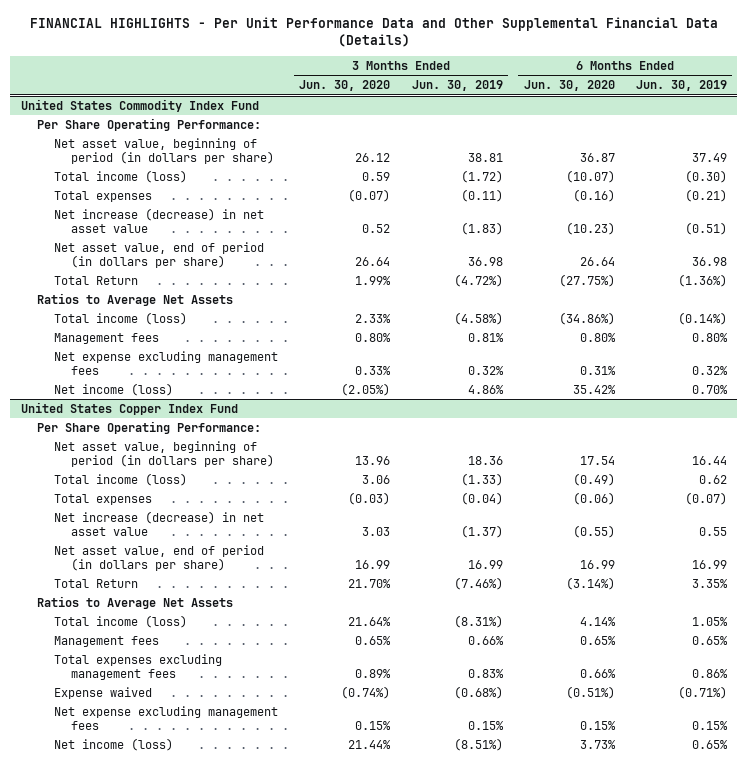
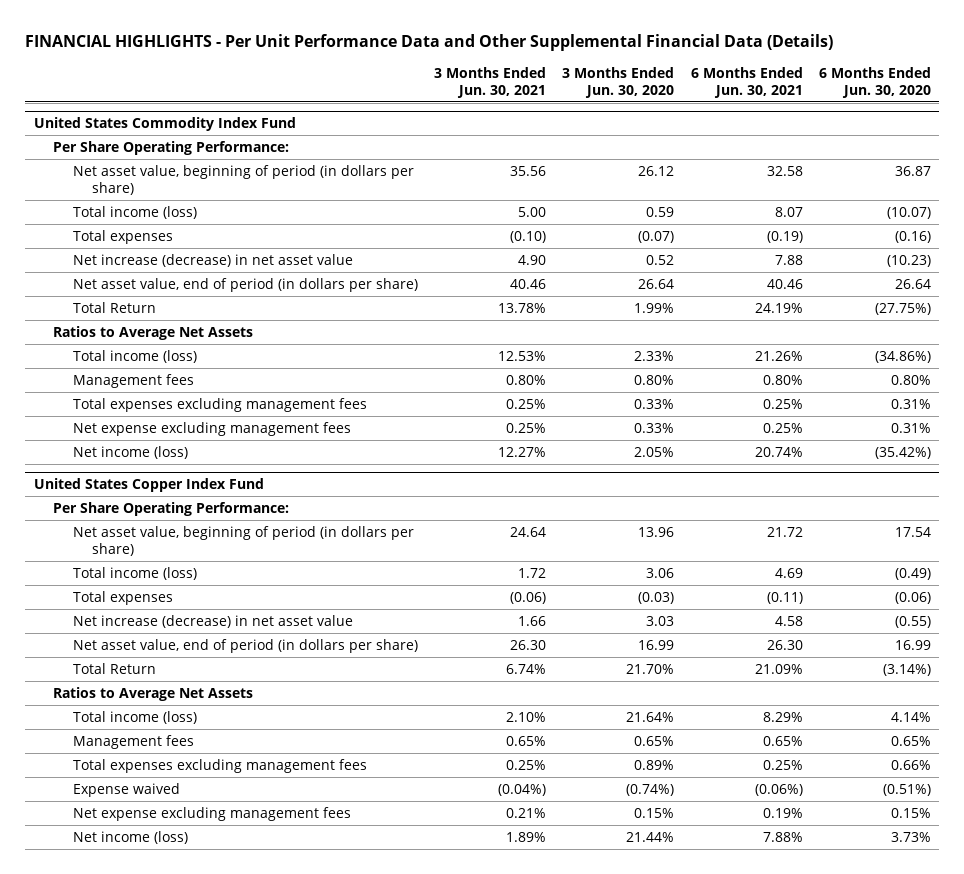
- | 3 Months Ended Jun. 30, 2020 | 3 Months Ended Jun. 30, 2019 | 6 Months Ended Jun. 30, 2020 | 6 Months Ended Jun. 30, 2019
+ | 3 Months Ended Jun. 30, 2021 | 3 Months Ended Jun. 30, 2020 | 6 Months Ended Jun. 30, 2021 | 6 Months Ended Jun. 30, 2020
@ United States Commodity Index Fund
+ Total expenses excluding management fees | 0.25% | 0.33% | 0.25% | 0.31%
- Net income (loss) | (2.05%) | 4.86% | 35.42% | 0.70%
+ Net income (loss) | 12.27% | 2.05% | 20.74% | (35.42%)

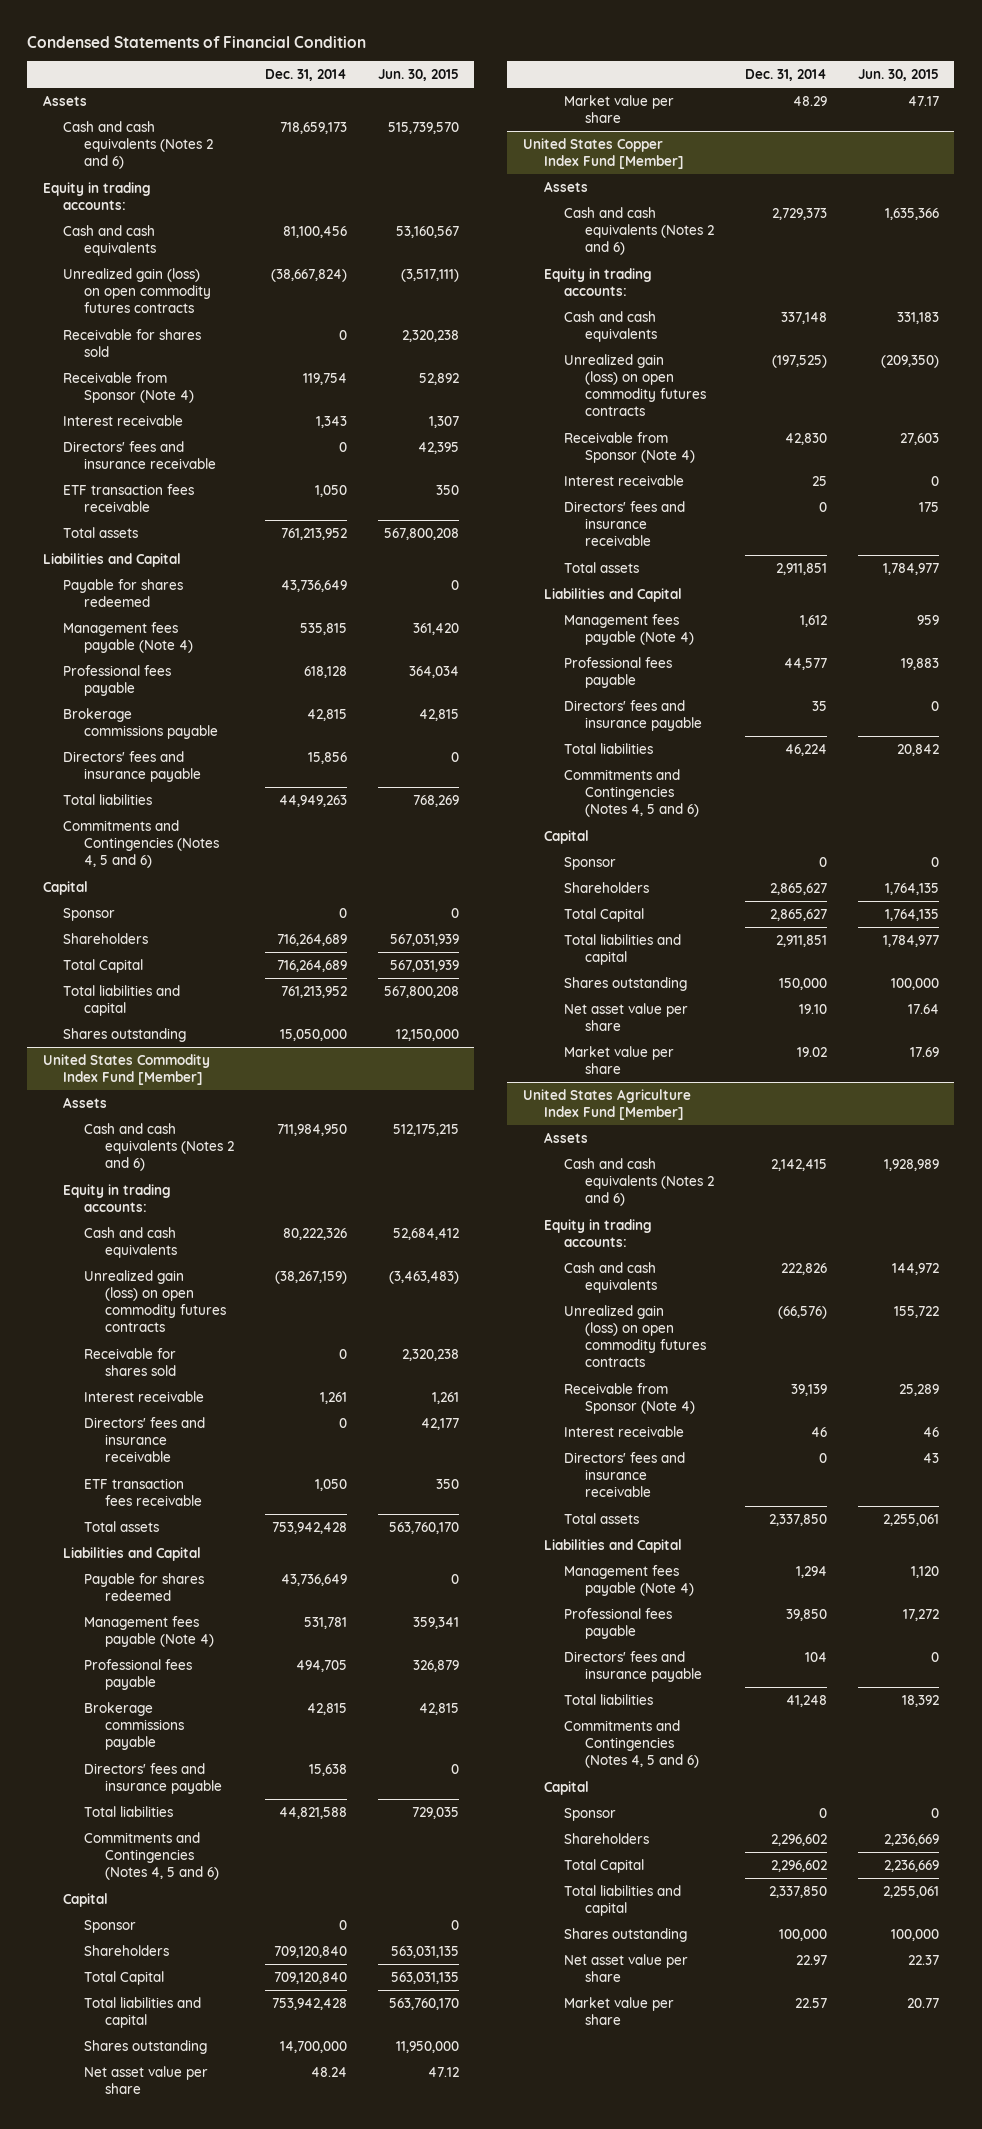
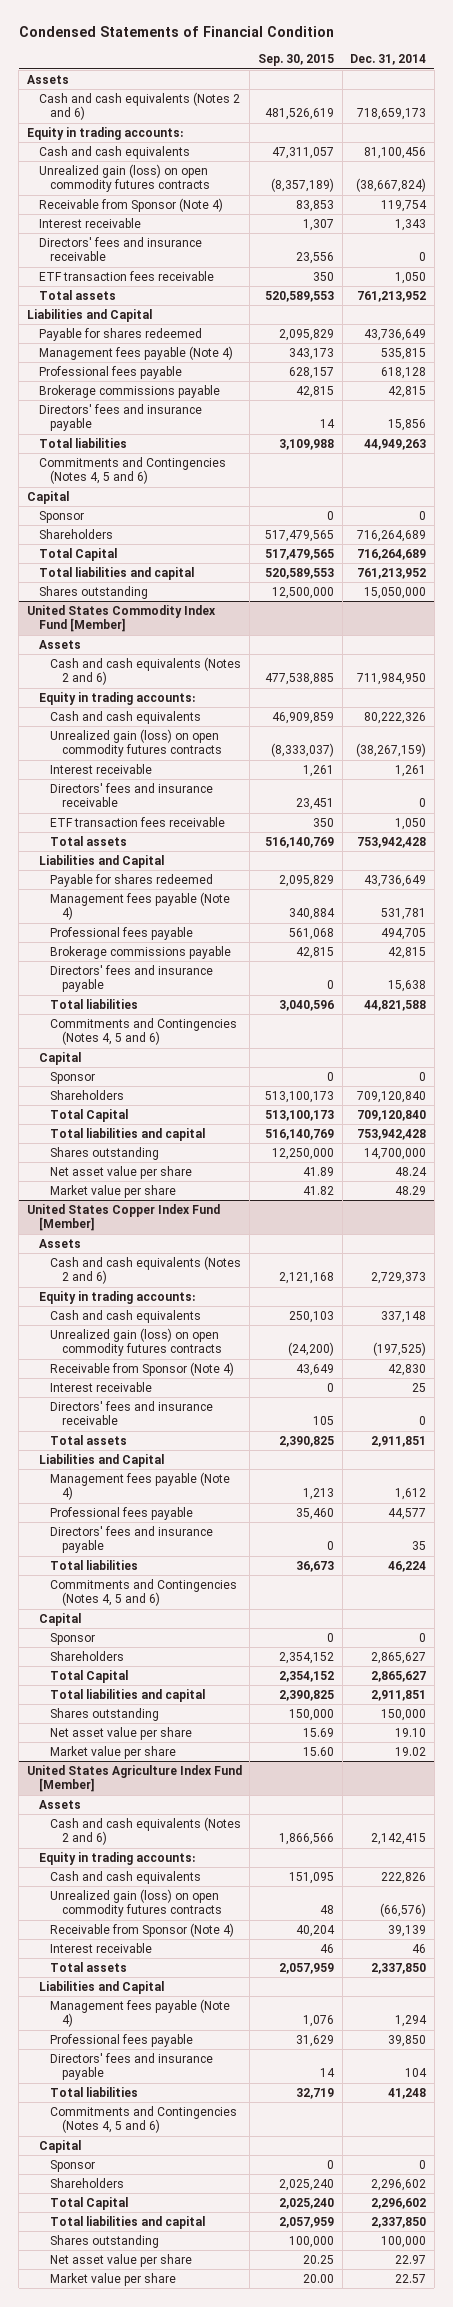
- | Dec. 31, 2014 | Jun. 30, 2015
+ | Sep. 30, 2015 | Dec. 31, 2014
- Receivable for shares sold | 0 | 2,320,238
@ United States Commodity Index Fund [Member]
- Receivable for shares sold | 0 | 2,320,238
@ United States Agriculture Index Fund [Member]
- Directors' fees and insurance receivable | 0 | 43

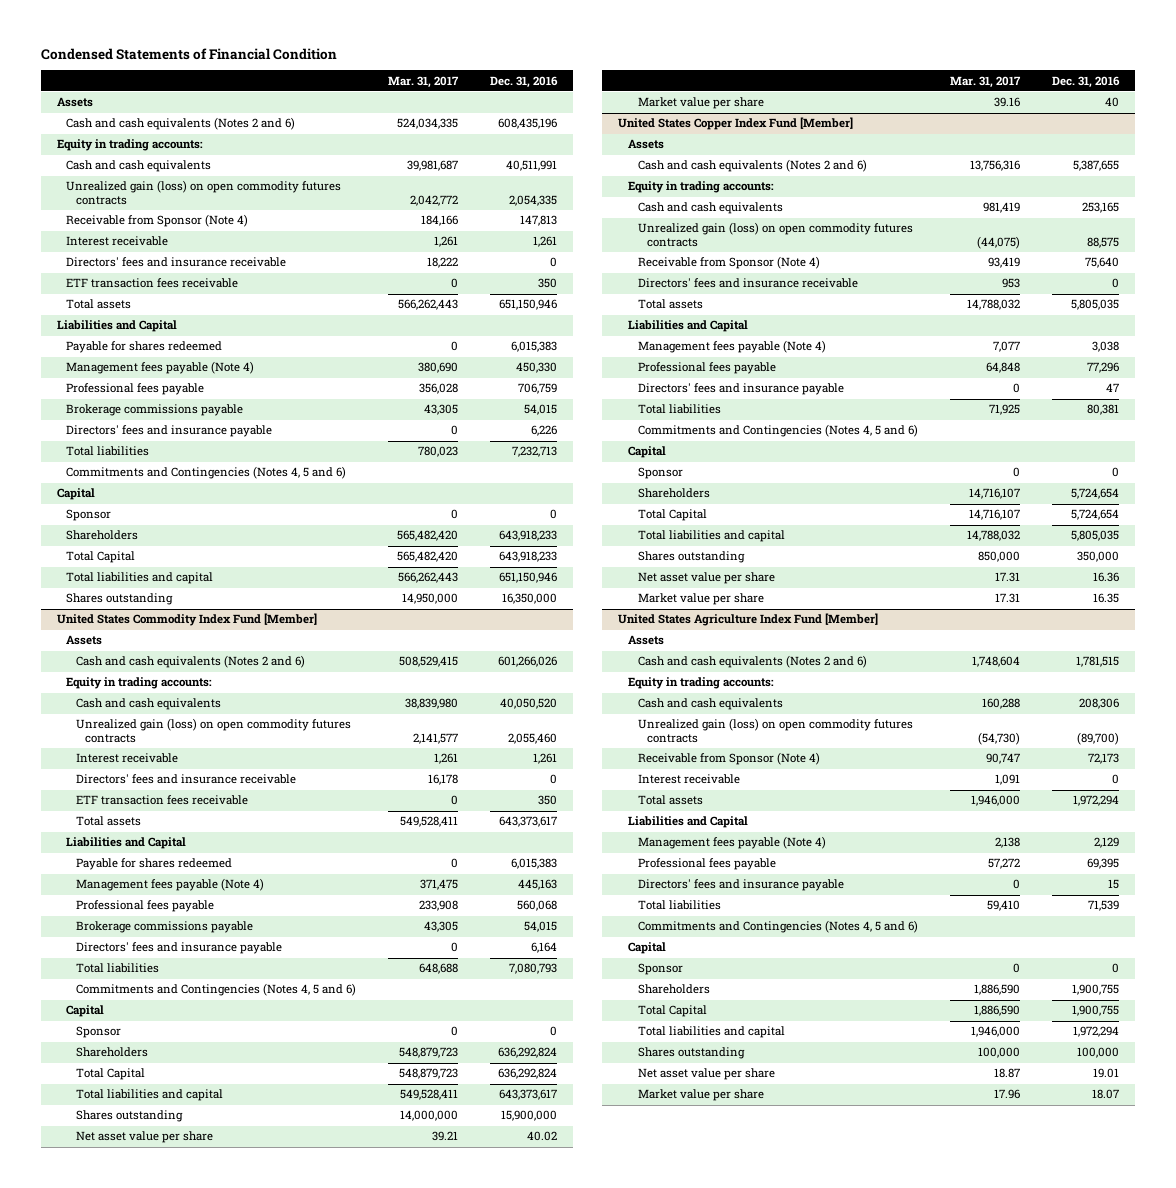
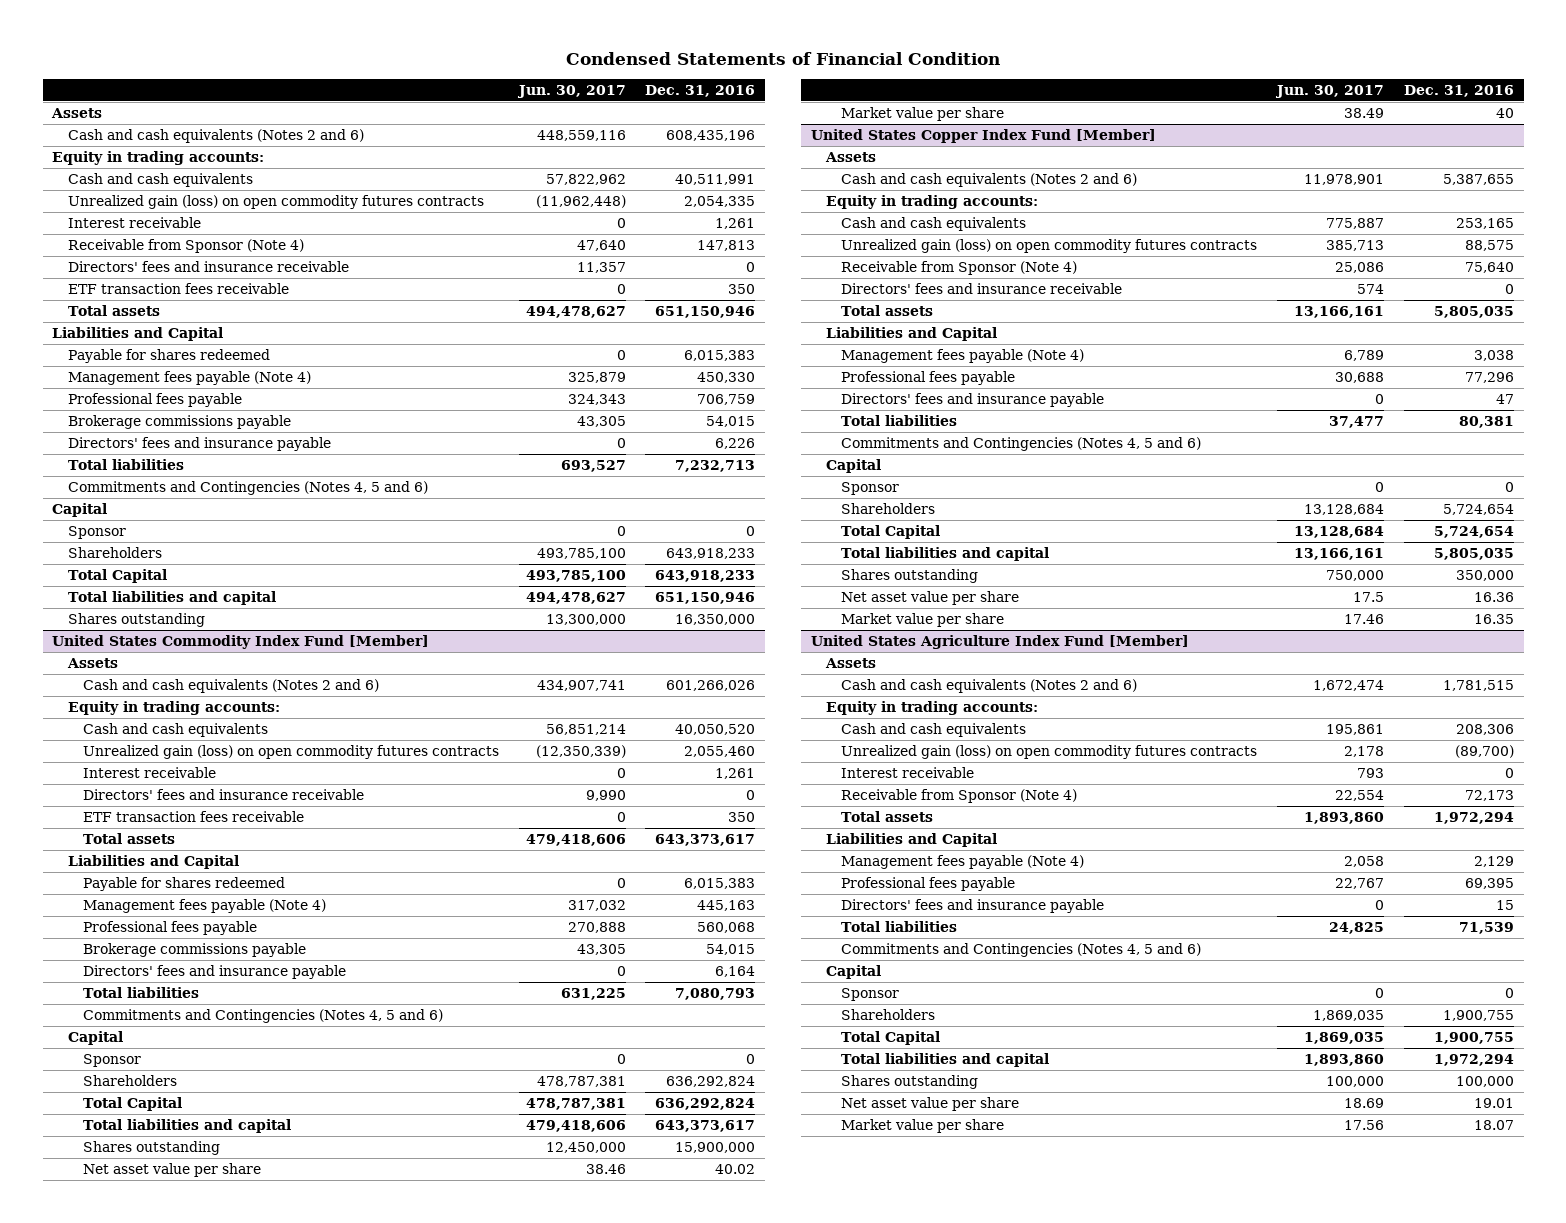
- | Mar. 31, 2017 | Dec. 31, 2016
+ | Jun. 30, 2017 | Dec. 31, 2016
moved down: Receivable from Sponsor (Note 4) | 47,640 | 147,813
@ United States Agriculture Index Fund [Member]
moved down: Receivable from Sponsor (Note 4) | 22,554 | 72,173

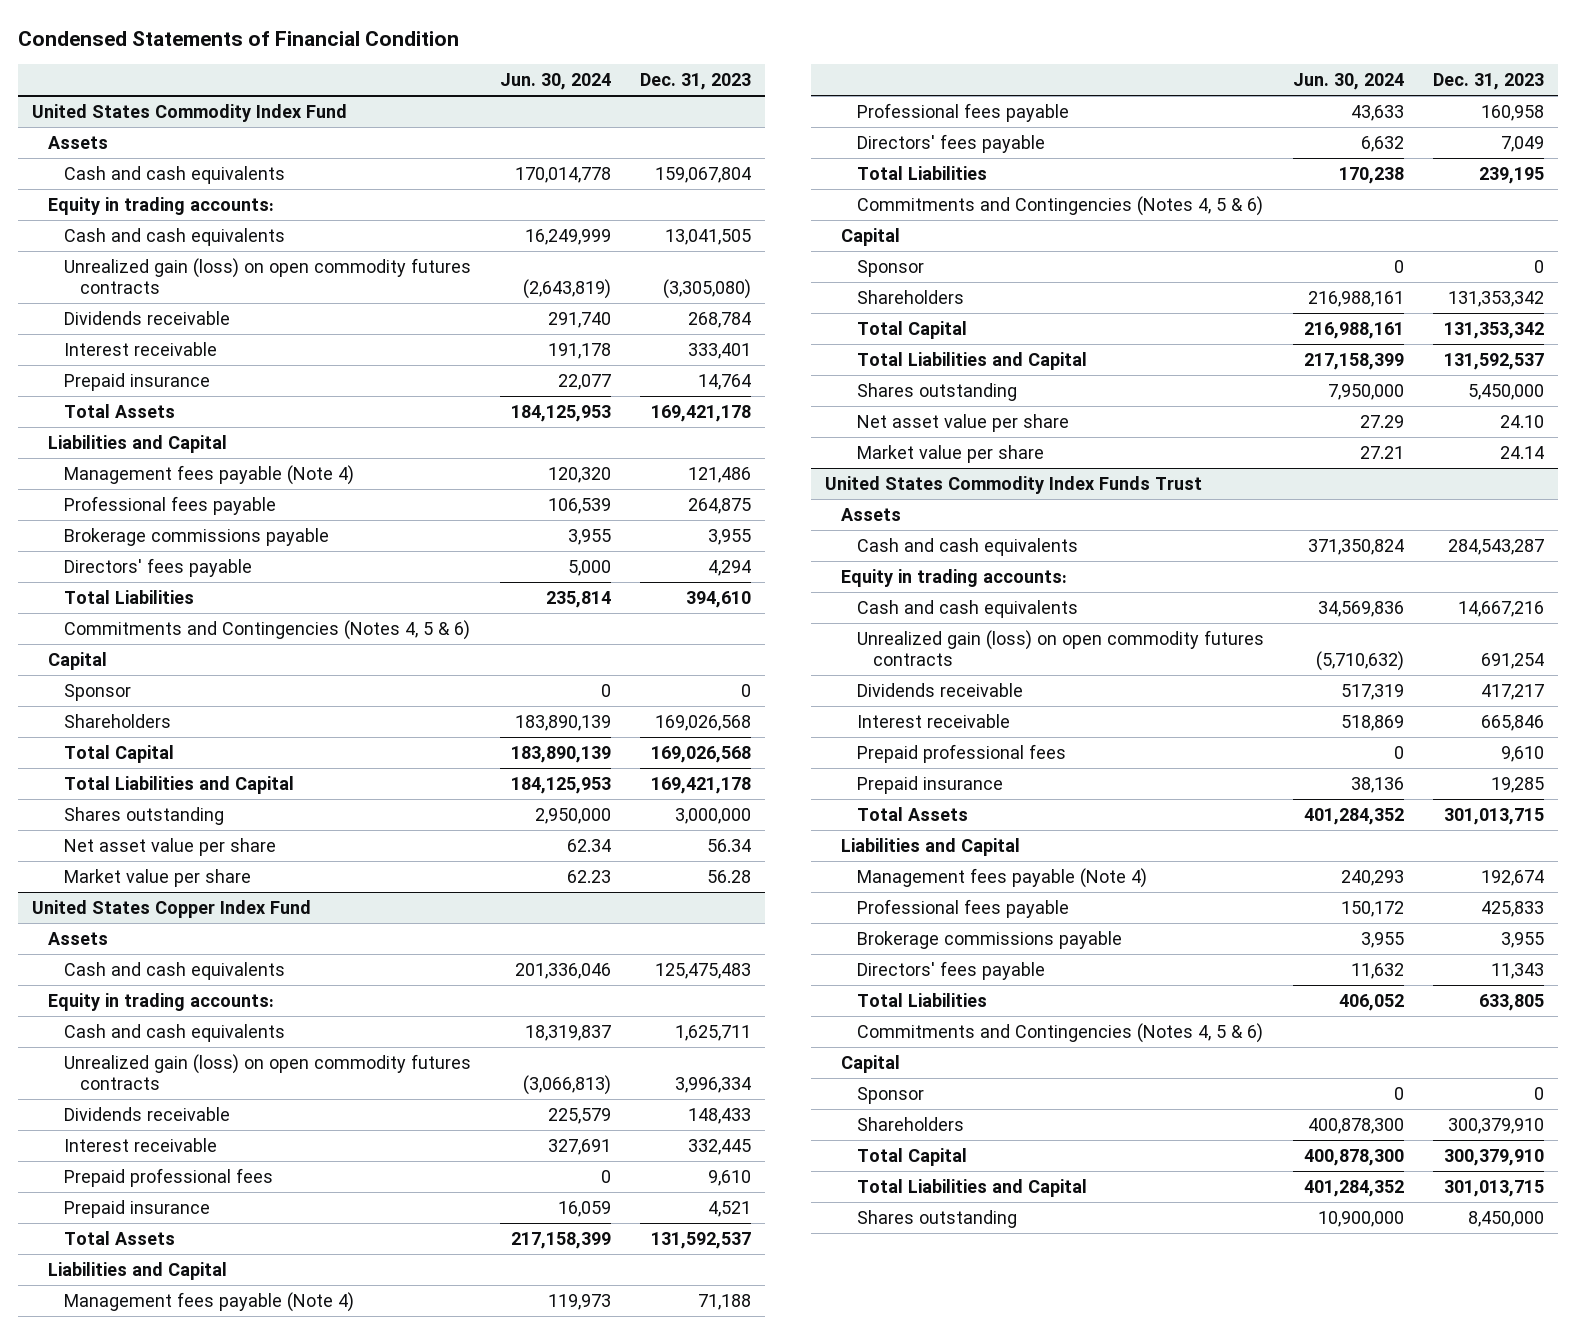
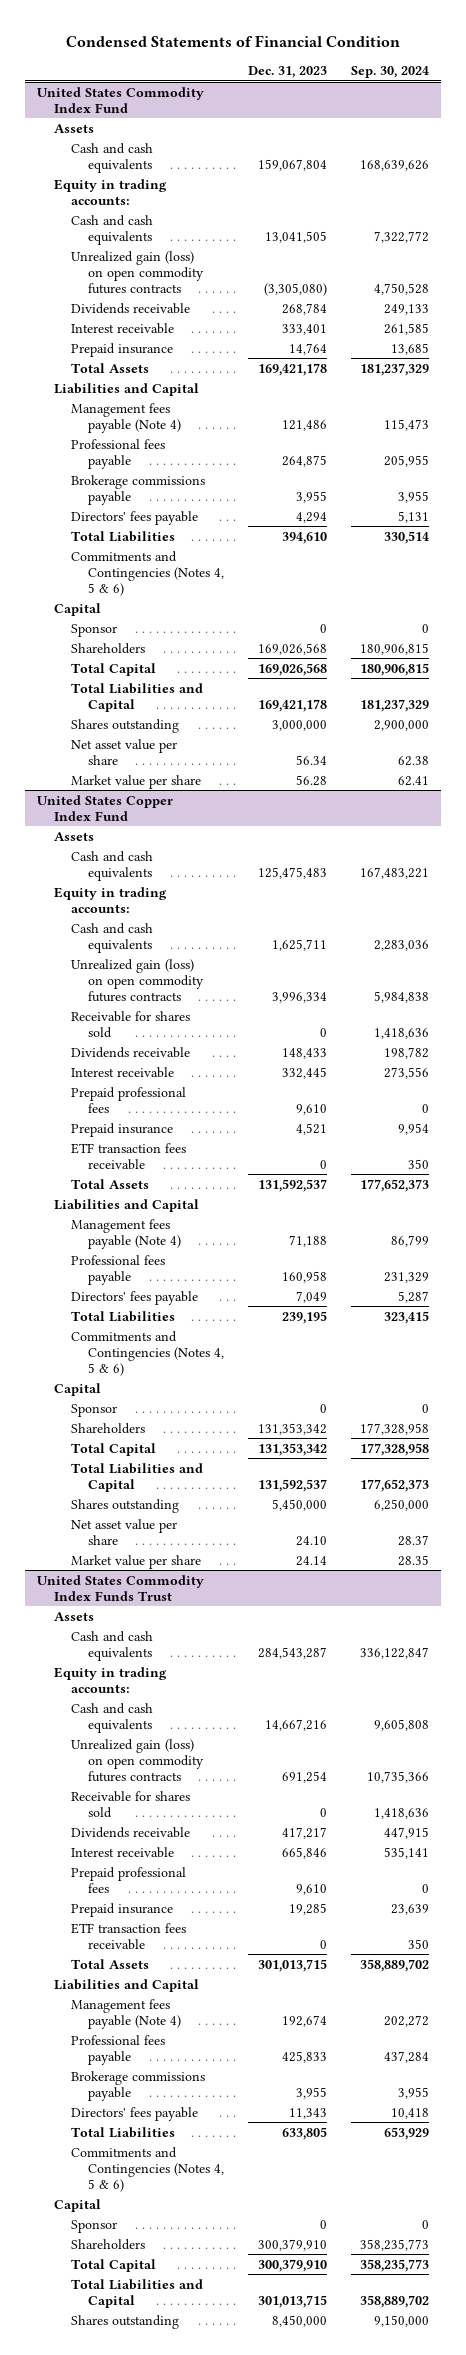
- | Jun. 30, 2024 | Dec. 31, 2023
+ | Dec. 31, 2023 | Sep. 30, 2024
@ United States Copper Index Fund
+ Receivable for shares sold | 0 | 1,418,636
+ ETF transaction fees receivable | 0 | 350
@ United States Commodity Index Funds Trust
+ Receivable for shares sold | 0 | 1,418,636
+ ETF transaction fees receivable | 0 | 350

